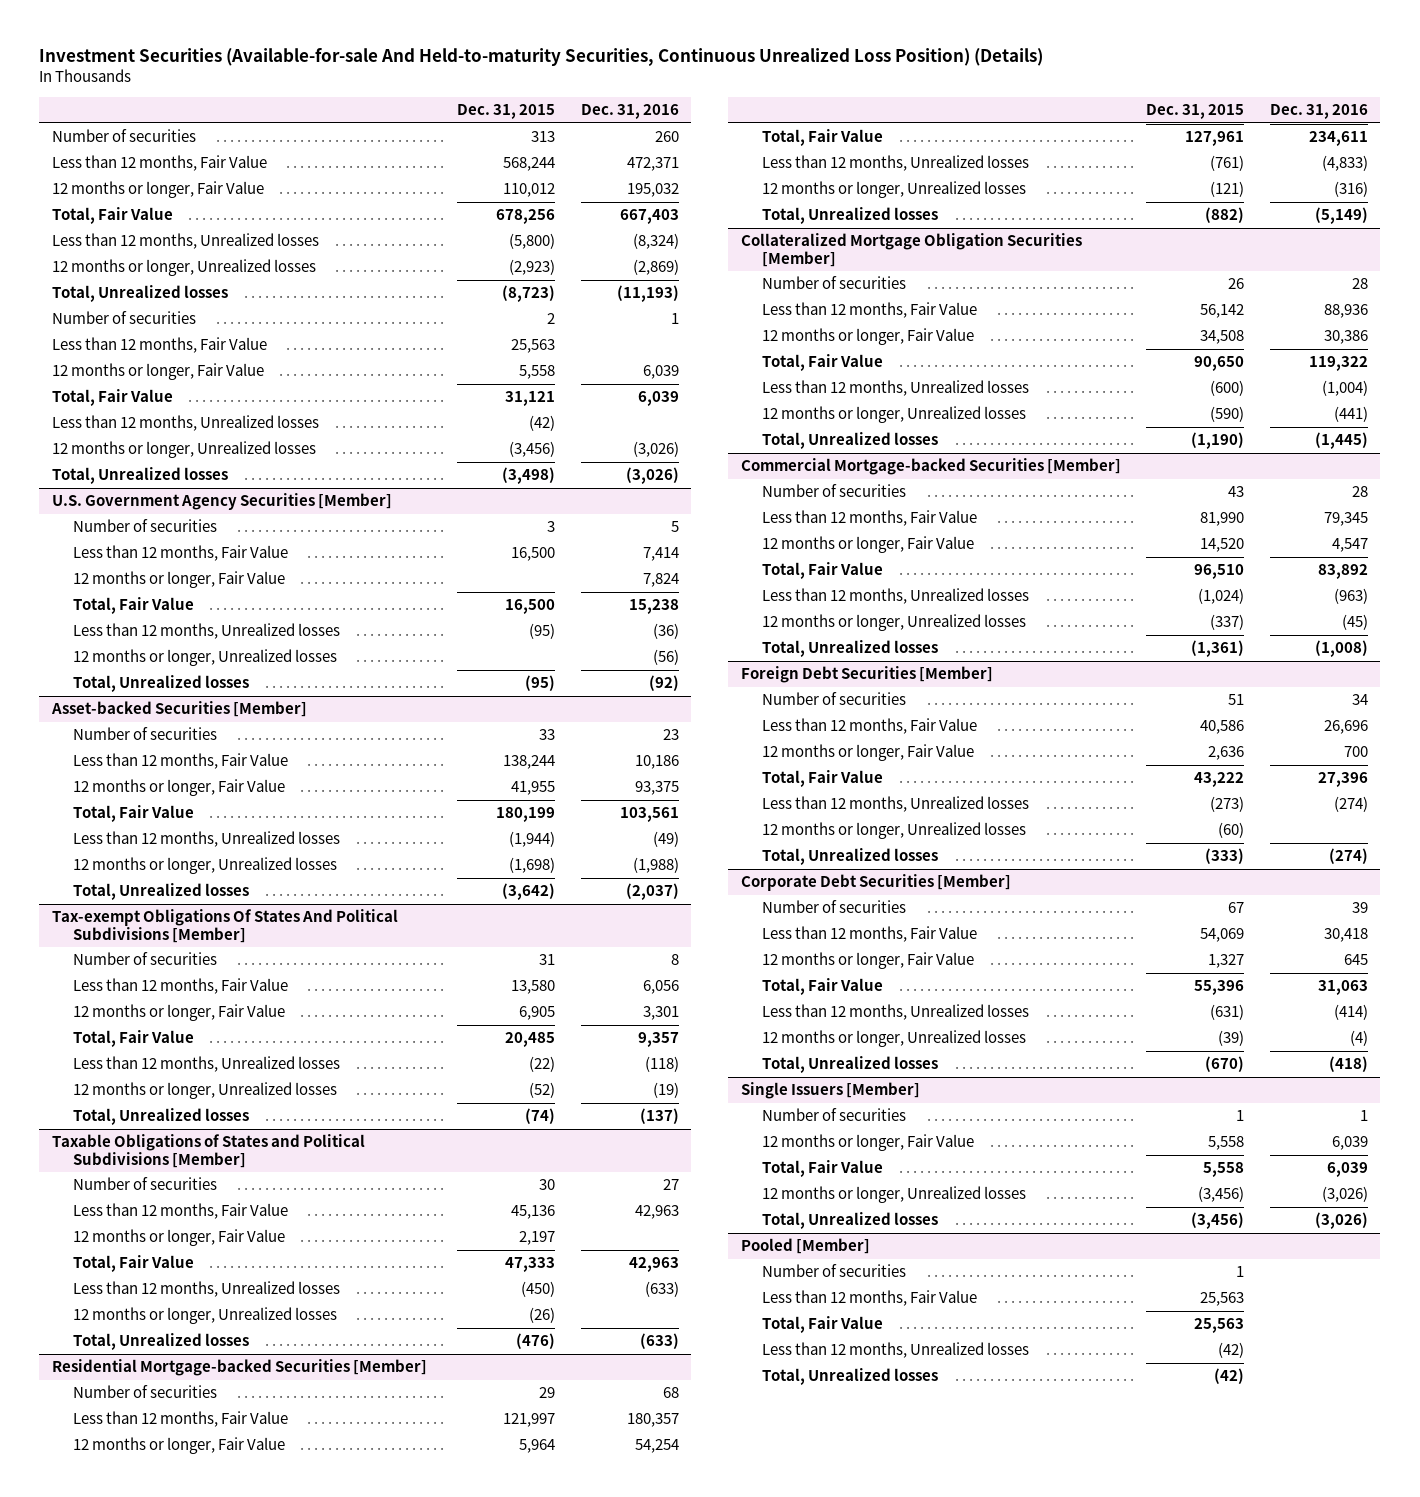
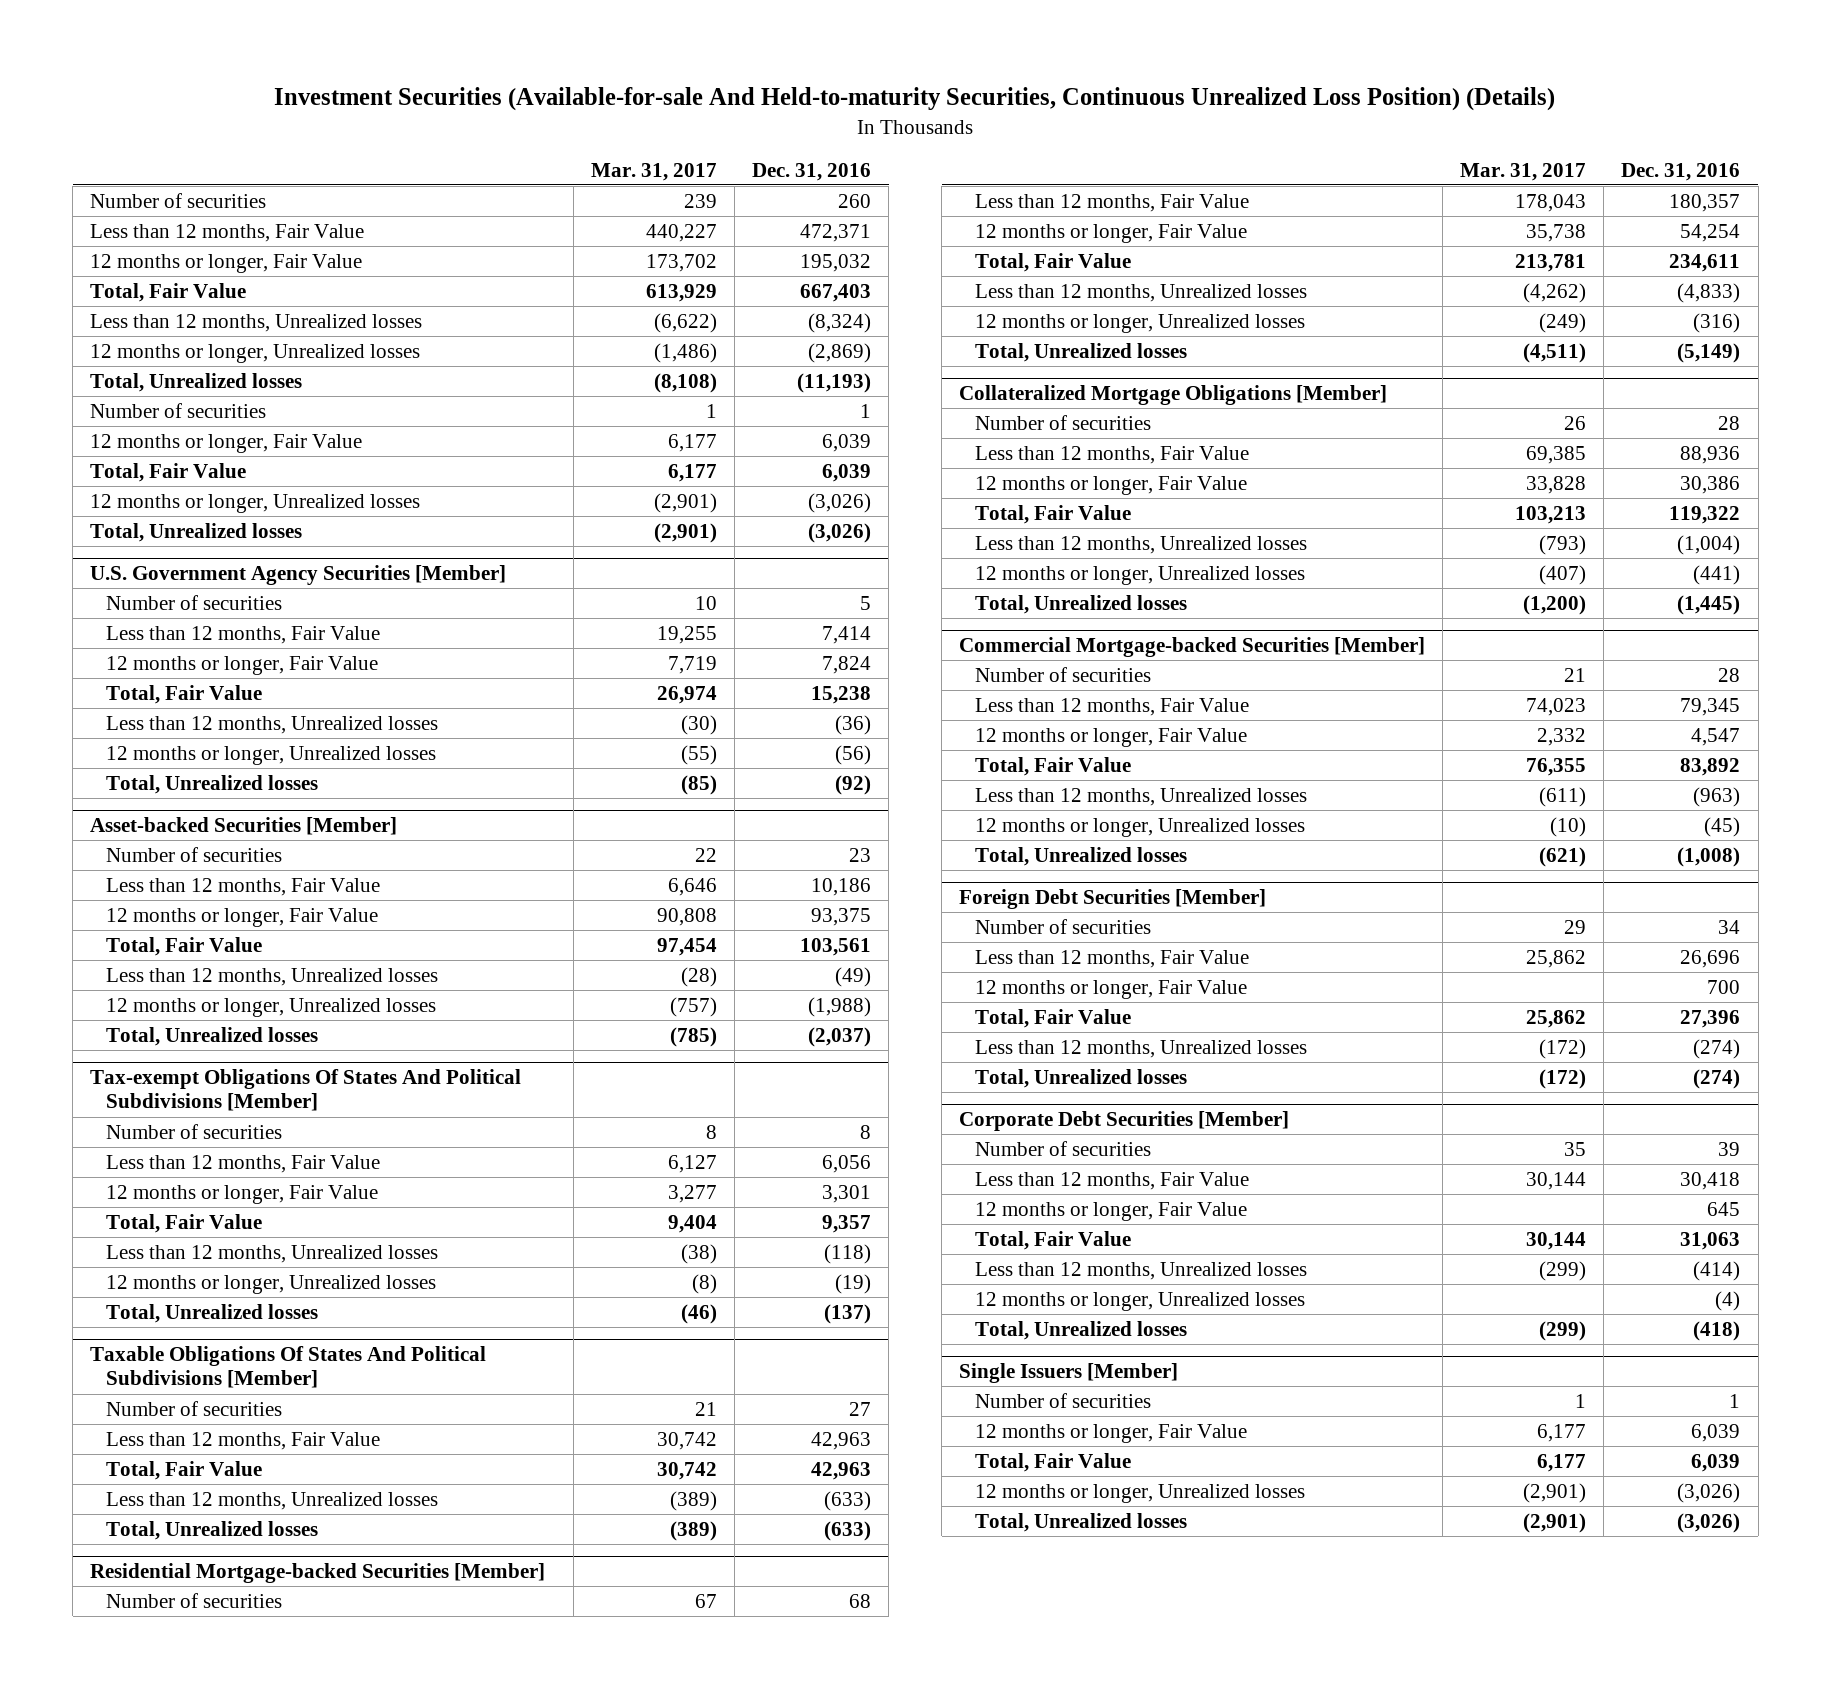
- | Dec. 31, 2015 | Dec. 31, 2016
+ | Mar. 31, 2017 | Dec. 31, 2016
- Less than 12 months, Fair Value | 25,563 |
- Less than 12 months, Unrealized losses | (42) |
- Taxable Obligations of States and Political Subdivisions [Member]
+ Taxable Obligations Of States And Political Subdivisions [Member]
- 12 months or longer, Fair Value | 2,197 |
- 12 months or longer, Unrealized losses | (26) |
- Collateralized Mortgage Obligation Securities [Member]
+ Collateralized Mortgage Obligations [Member]
@ Foreign Debt Securities [Member]
- 12 months or longer, Unrealized losses | (60) |
- Pooled [Member]
- Number of securities | 1 |
- Less than 12 months, Fair Value | 25,563 |
- Total, Fair Value | 25,563 |
- Less than 12 months, Unrealized losses | (42) |
- Total, Unrealized losses | (42) |

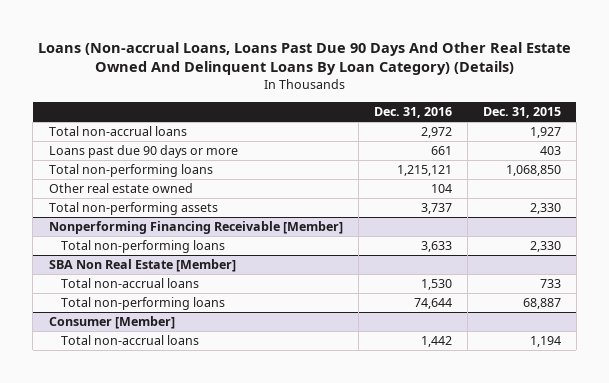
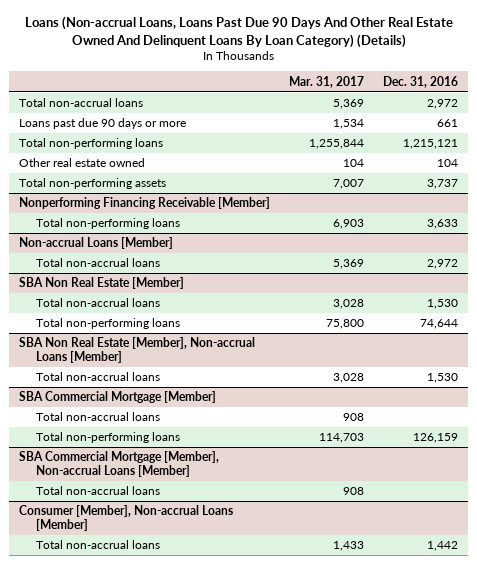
- | Dec. 31, 2016 | Dec. 31, 2015
+ | Mar. 31, 2017 | Dec. 31, 2016
+ Non-accrual Loans [Member]
+ Total non-accrual loans | 5,369 | 2,972
- Consumer [Member]
+ SBA Non Real Estate [Member], Non-accrual Loans [Member]
+ Total non-accrual loans | 3,028 | 1,530
+ SBA Commercial Mortgage [Member]
+ Total non-accrual loans | 908 |
+ Total non-performing loans | 114,703 | 126,159
+ SBA Commercial Mortgage [Member], Non-accrual Loans [Member]
+ Total non-accrual loans | 908 |
+ Consumer [Member], Non-accrual Loans [Member]

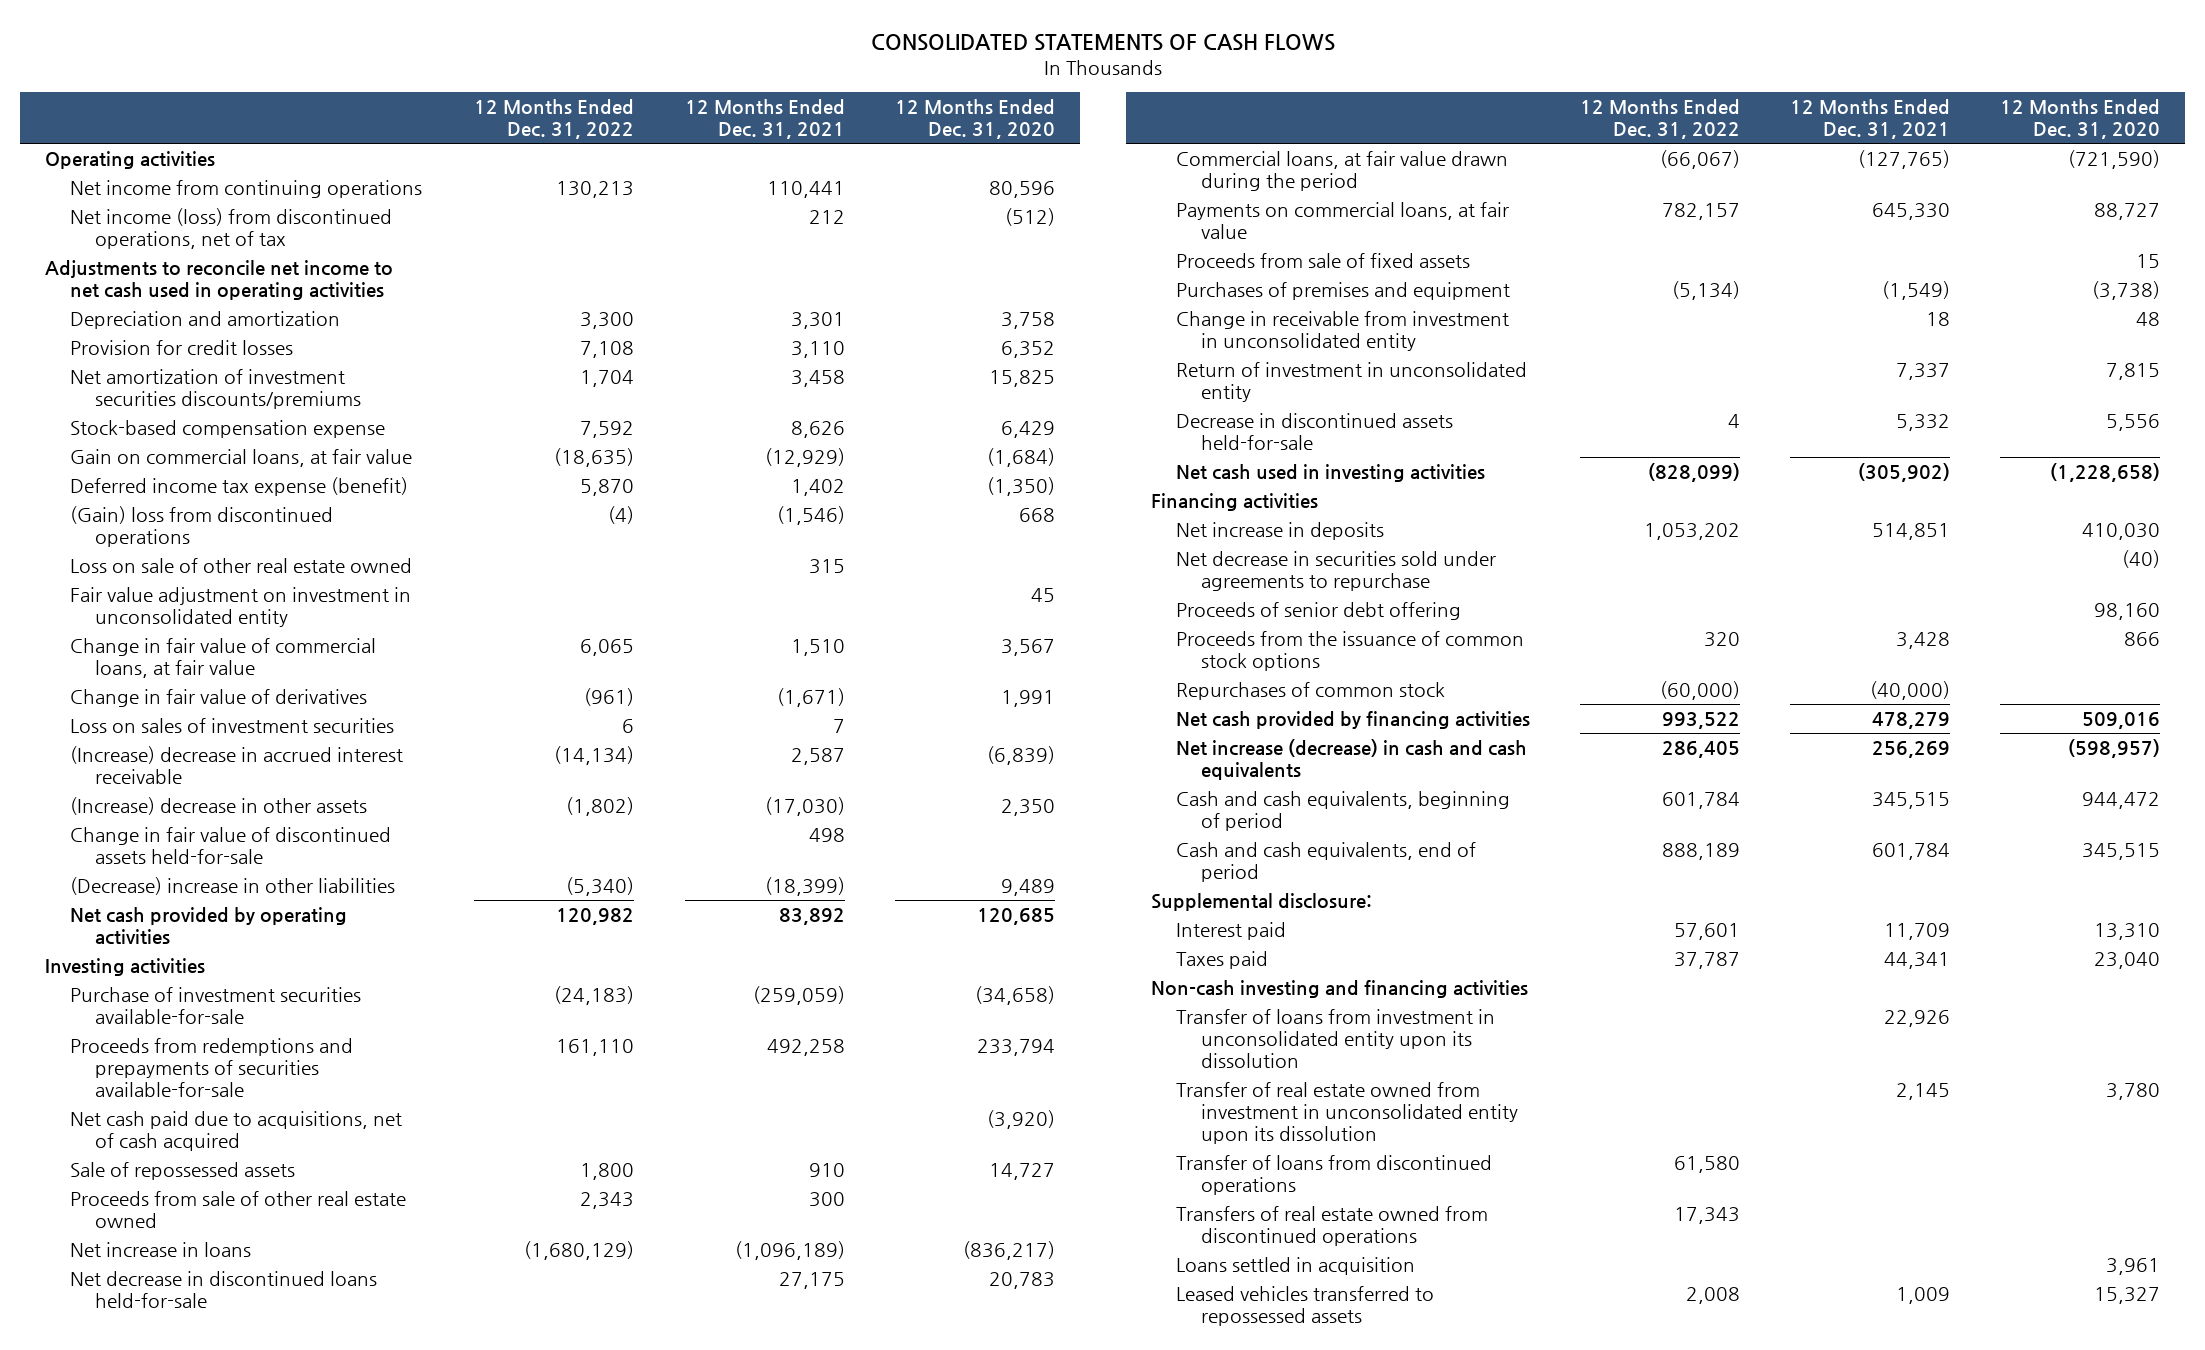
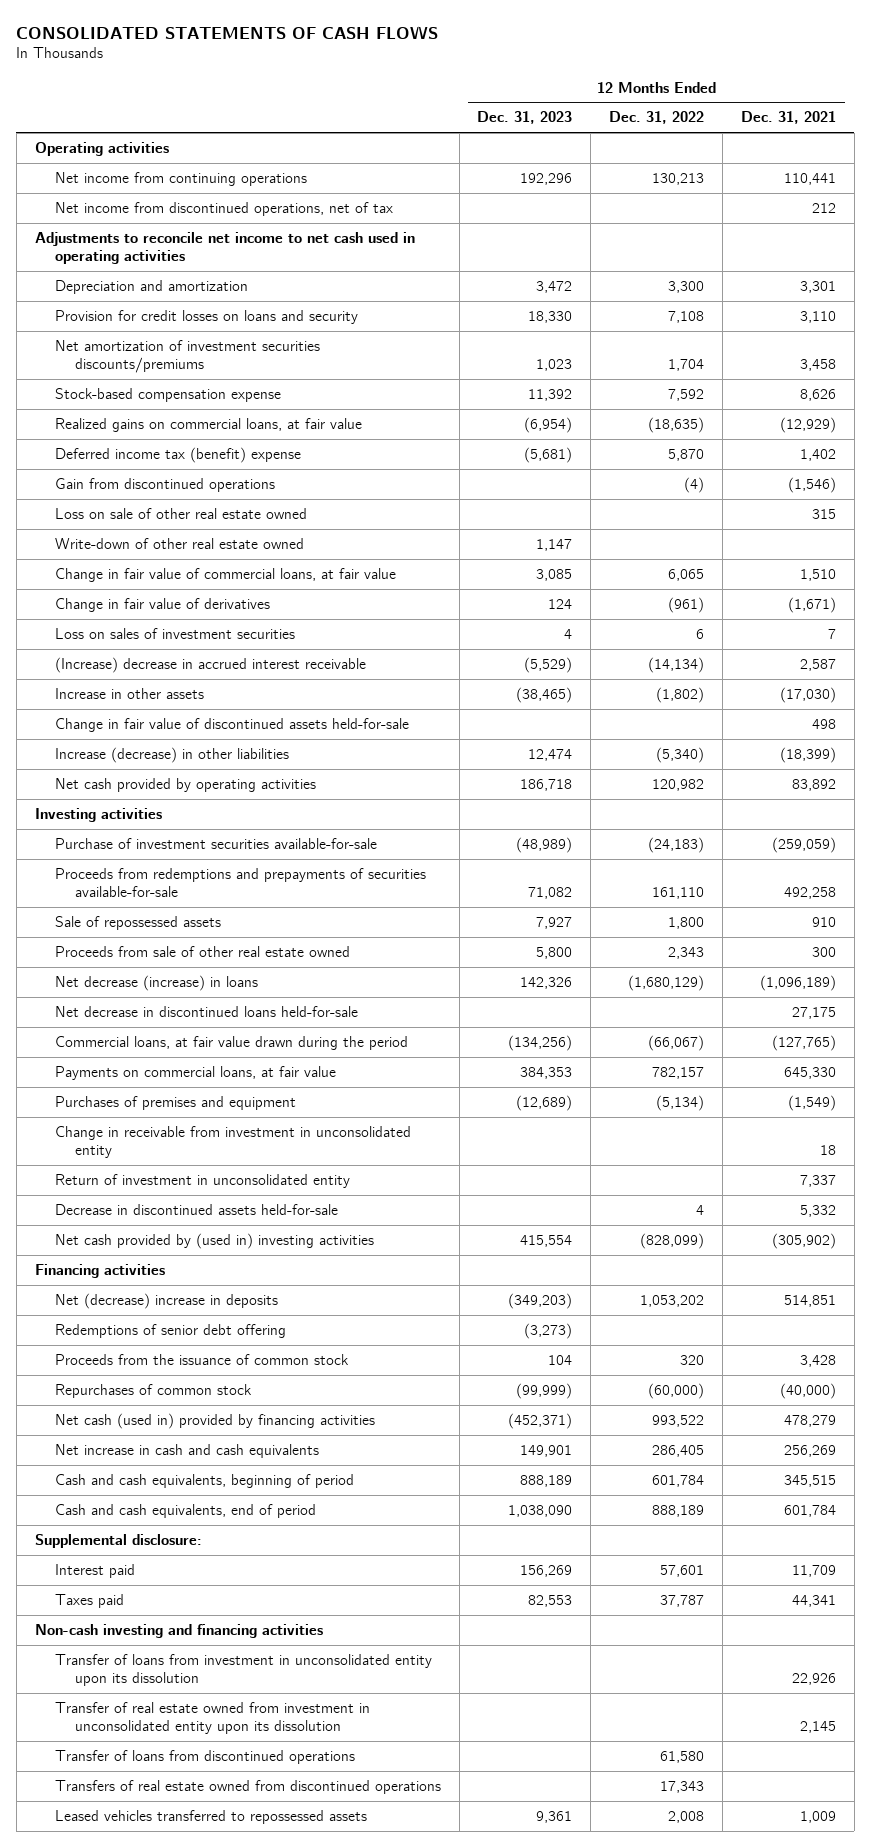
- | 12 Months Ended Dec. 31, 2022 | 12 Months Ended Dec. 31, 2021 | 12 Months Ended Dec. 31, 2020
+ | 12 Months Ended Dec. 31, 2023 | 12 Months Ended Dec. 31, 2022 | 12 Months Ended Dec. 31, 2021
- Net income (loss) from discontinued operations, net of tax | | 212 | (512)
+ Net income from discontinued operations, net of tax | | | 212
- Provision for credit losses | 7,108 | 3,110 | 6,352
+ Provision for credit losses on loans and security | 18,330 | 7,108 | 3,110
- Gain on commercial loans, at fair value | (18,635) | (12,929) | (1,684)
- Deferred income tax expense (benefit) | 5,870 | 1,402 | (1,350)
- (Gain) loss from discontinued operations | (4) | (1,546) | 668
+ Realized gains on commercial loans, at fair value | (6,954) | (18,635) | (12,929)
+ Deferred income tax (benefit) expense | (5,681) | 5,870 | 1,402
+ Gain from discontinued operations | | (4) | (1,546)
- Fair value adjustment on investment in unconsolidated entity | | | 45
+ Write-down of other real estate owned | 1,147 | |
- (Increase) decrease in other assets | (1,802) | (17,030) | 2,350
+ Increase in other assets | (38,465) | (1,802) | (17,030)
- (Decrease) increase in other liabilities | (5,340) | (18,399) | 9,489
+ Increase (decrease) in other liabilities | 12,474 | (5,340) | (18,399)
- Net cash paid due to acquisitions, net of cash acquired | | | (3,920)
- Net increase in loans | (1,680,129) | (1,096,189) | (836,217)
+ Net decrease (increase) in loans | 142,326 | (1,680,129) | (1,096,189)
- Proceeds from sale of fixed assets | | | 15
- Net cash used in investing activities | (828,099) | (305,902) | (1,228,658)
+ Net cash provided by (used in) investing activities | 415,554 | (828,099) | (305,902)
- Net increase in deposits | 1,053,202 | 514,851 | 410,030
- Net decrease in securities sold under agreements to repurchase | | | (40)
- Proceeds of senior debt offering | | | 98,160
- Proceeds from the issuance of common stock options | 320 | 3,428 | 866
+ Net (decrease) increase in deposits | (349,203) | 1,053,202 | 514,851
+ Redemptions of senior debt offering | (3,273) | |
+ Proceeds from the issuance of common stock | 104 | 320 | 3,428
- Net cash provided by financing activities | 993,522 | 478,279 | 509,016
- Net increase (decrease) in cash and cash equivalents | 286,405 | 256,269 | (598,957)
+ Net cash (used in) provided by financing activities | (452,371) | 993,522 | 478,279
+ Net increase in cash and cash equivalents | 149,901 | 286,405 | 256,269
- Loans settled in acquisition | | | 3,961

